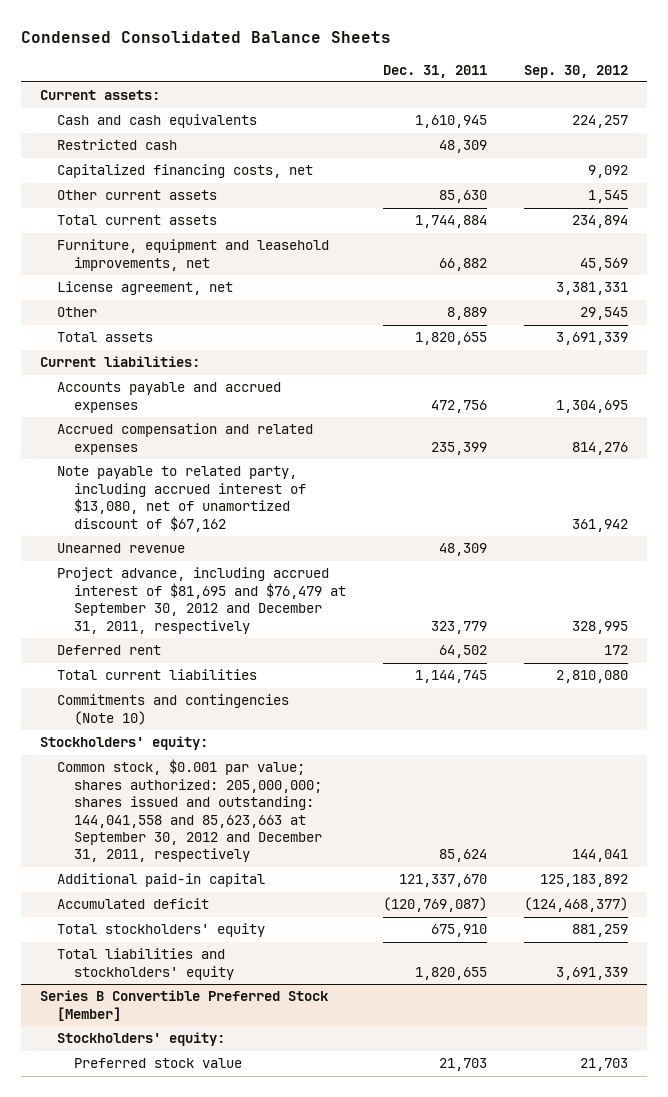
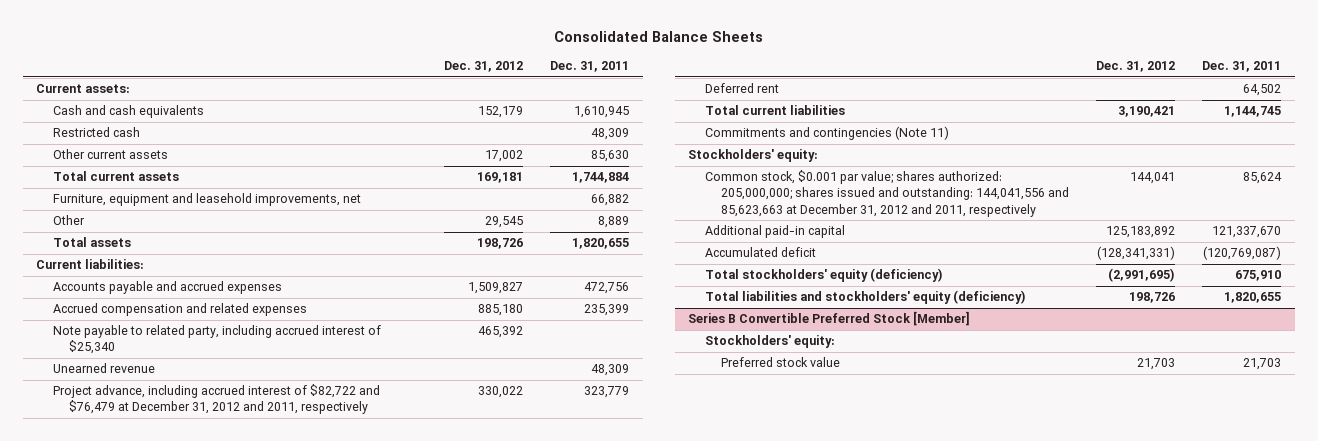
- Condensed Consolidated Balance Sheets
+ Consolidated Balance Sheets
- | Dec. 31, 2011 | Sep. 30, 2012
+ | Dec. 31, 2012 | Dec. 31, 2011
- Capitalized financing costs, net | | 9,092
- License agreement, net | | 3,381,331
- Note payable to related party, including accrued interest of $13,080, net of unamortized discount of $67,162 | | 361,942
+ Note payable to related party, including accrued interest of $25,340 | 465,392 |
- Project advance, including accrued interest of $81,695 and $76,479 at September 30, 2012 and December 31, 2011, respectively | 323,779 | 328,995
+ Project advance, including accrued interest of $82,722 and $76,479 at December 31, 2012 and 2011, respectively | 330,022 | 323,779
- Commitments and contingencies (Note 10)
+ Commitments and contingencies (Note 11)
- Common stock, $0.001 par value; shares authorized: 205,000,000; shares issued and outstanding: 144,041,558 and 85,623,663 at September 30, 2012 and December 31, 2011, respectively | 85,624 | 144,041
+ Common stock, $0.001 par value; shares authorized: 205,000,000; shares issued and outstanding: 144,041,556 and 85,623,663 at December 31, 2012 and 2011, respectively | 144,041 | 85,624
- Total stockholders' equity | 675,910 | 881,259
- Total liabilities and stockholders' equity | 1,820,655 | 3,691,339
+ Total stockholders' equity (deficiency) | (2,991,695) | 675,910
+ Total liabilities and stockholders' equity (deficiency) | 198,726 | 1,820,655

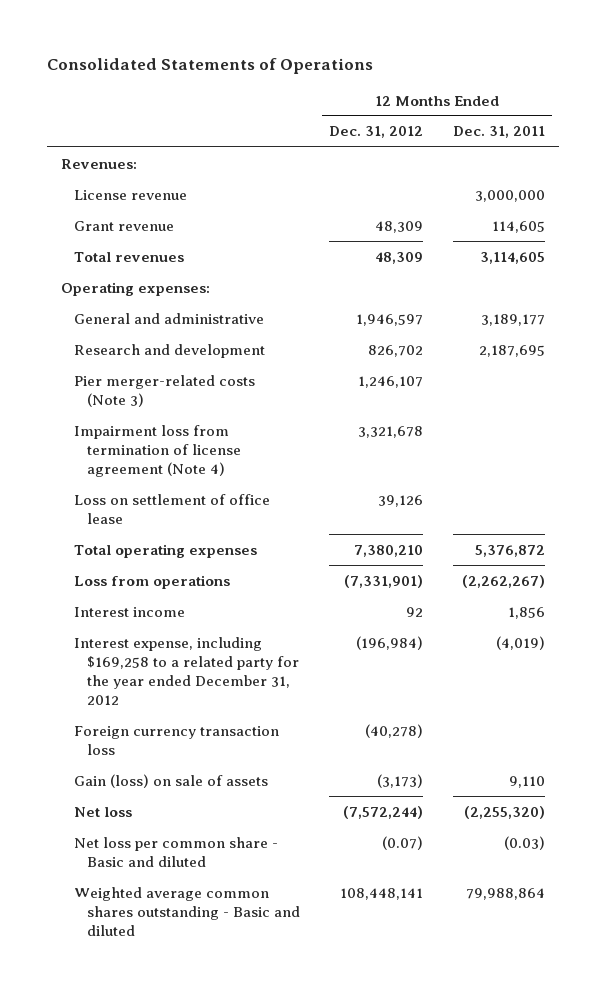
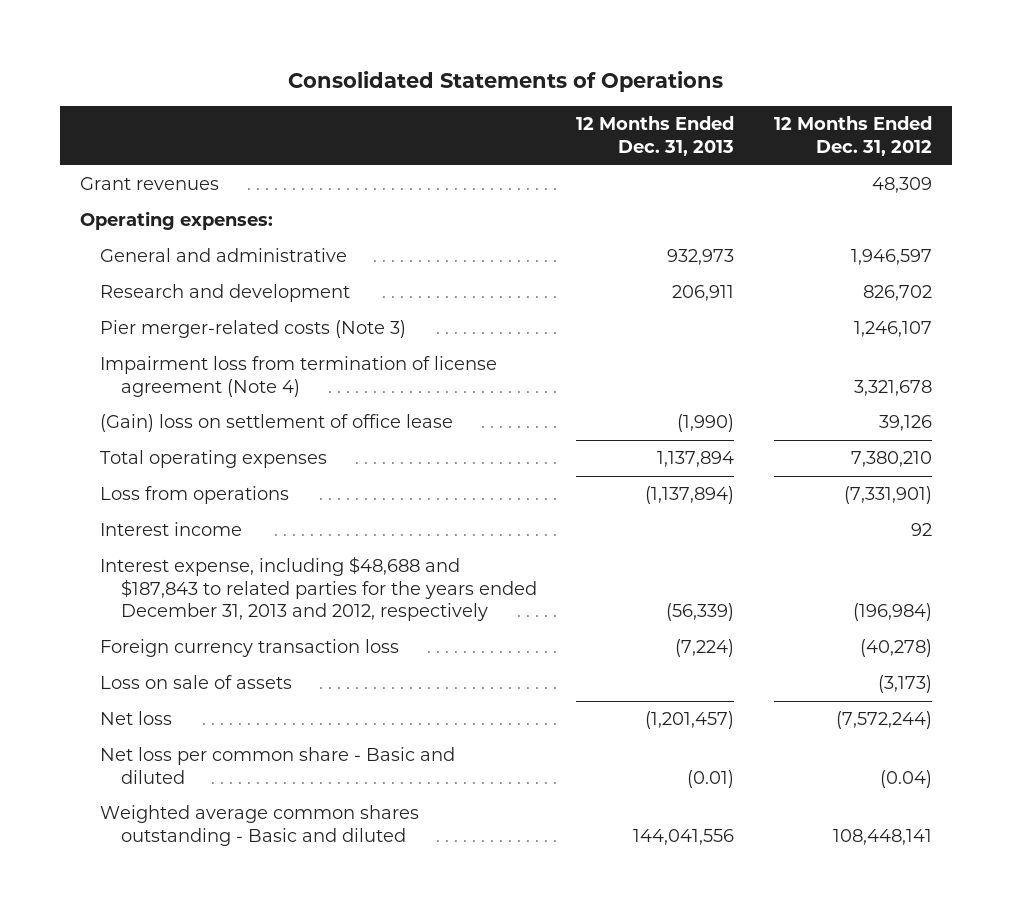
- | 12 Months Ended Dec. 31, 2012 | 12 Months Ended Dec. 31, 2011
+ | 12 Months Ended Dec. 31, 2013 | 12 Months Ended Dec. 31, 2012
- Revenues:
- License revenue | | 3,000,000
- Grant revenue | 48,309 | 114,605
- Total revenues | 48,309 | 3,114,605
+ Grant revenues | | 48,309
- Loss on settlement of office lease | 39,126 |
+ (Gain) loss on settlement of office lease | (1,990) | 39,126
- Interest expense, including $169,258 to a related party for the year ended December 31, 2012 | (196,984) | (4,019)
+ Interest expense, including $48,688 and $187,843 to related parties for the years ended December 31, 2013 and 2012, respectively | (56,339) | (196,984)
- Gain (loss) on sale of assets | (3,173) | 9,110
+ Loss on sale of assets | | (3,173)
- Net loss per common share - Basic and diluted | (0.07) | (0.03)
+ Net loss per common share - Basic and diluted | (0.01) | (0.04)

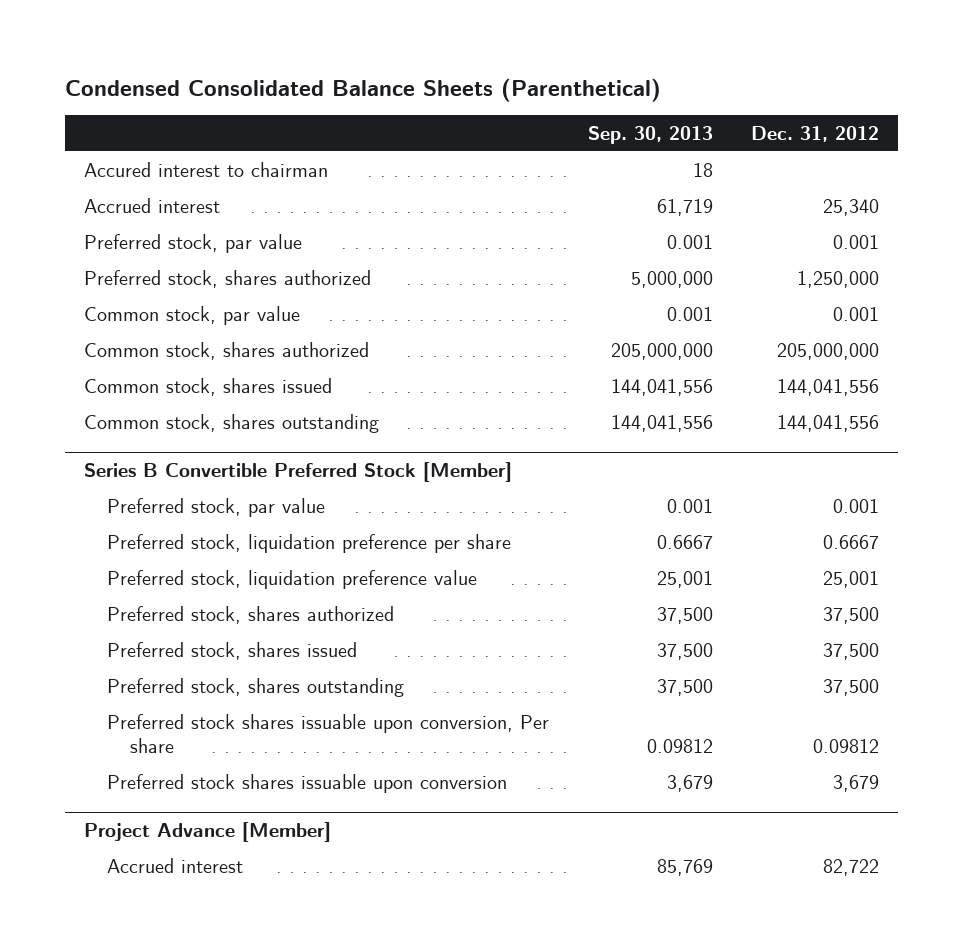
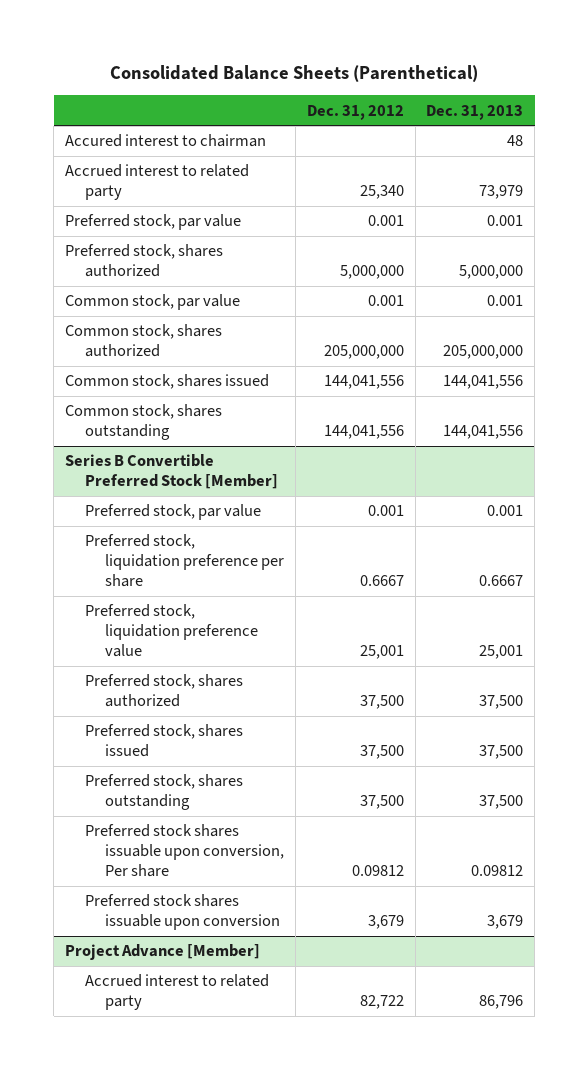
- Condensed Consolidated Balance Sheets (Parenthetical)
+ Consolidated Balance Sheets (Parenthetical)
- | Sep. 30, 2013 | Dec. 31, 2012
+ | Dec. 31, 2012 | Dec. 31, 2013
- Accrued interest | 61,719 | 25,340
+ Accrued interest to related party | 25,340 | 73,979
- Preferred stock, shares authorized | 5,000,000 | 1,250,000
+ Preferred stock, shares authorized | 5,000,000 | 5,000,000
@ Project Advance [Member]
- Accrued interest | 85,769 | 82,722
+ Accrued interest to related party | 82,722 | 86,796

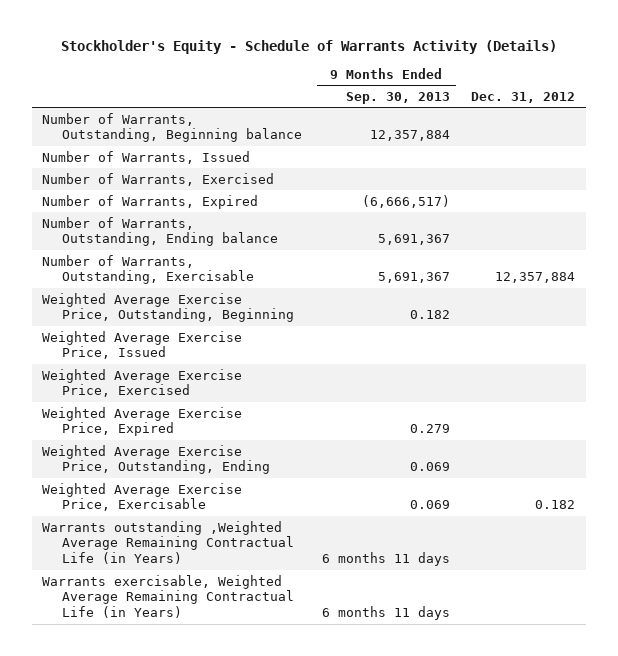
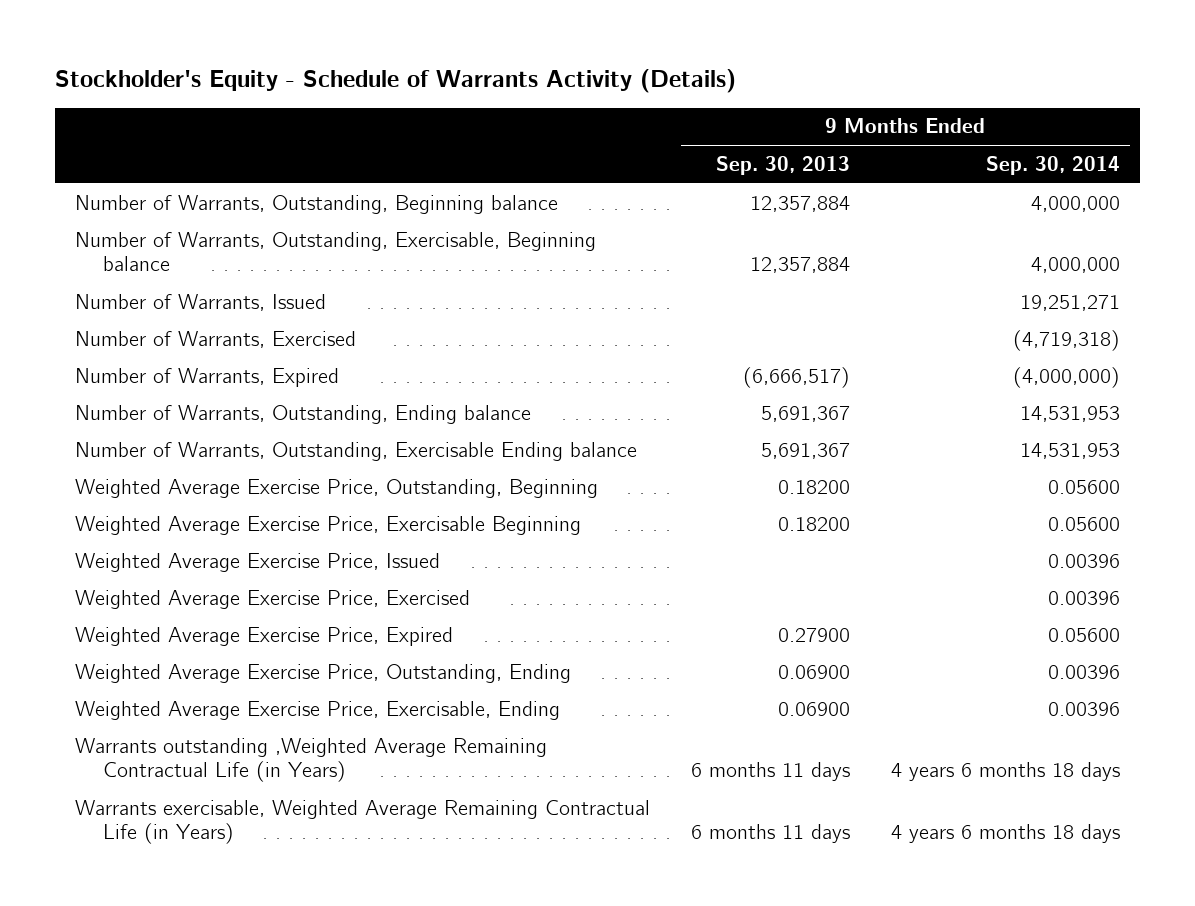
- | 9 Months Ended Sep. 30, 2013 | Dec. 31, 2012
+ | 9 Months Ended Sep. 30, 2013 | 9 Months Ended Sep. 30, 2014
+ Number of Warrants, Outstanding, Exercisable, Beginning balance | 12,357,884 | 4,000,000
- Number of Warrants, Outstanding, Exercisable | 5,691,367 | 12,357,884
- Weighted Average Exercise Price, Outstanding, Beginning | 0.182 |
+ Number of Warrants, Outstanding, Exercisable Ending balance | 5,691,367 | 14,531,953
+ Weighted Average Exercise Price, Outstanding, Beginning | 0.18200 | 0.05600
+ Weighted Average Exercise Price, Exercisable Beginning | 0.18200 | 0.05600
- Weighted Average Exercise Price, Expired | 0.279 |
- Weighted Average Exercise Price, Outstanding, Ending | 0.069 |
- Weighted Average Exercise Price, Exercisable | 0.069 | 0.182
+ Weighted Average Exercise Price, Expired | 0.27900 | 0.05600
+ Weighted Average Exercise Price, Outstanding, Ending | 0.06900 | 0.00396
+ Weighted Average Exercise Price, Exercisable, Ending | 0.06900 | 0.00396

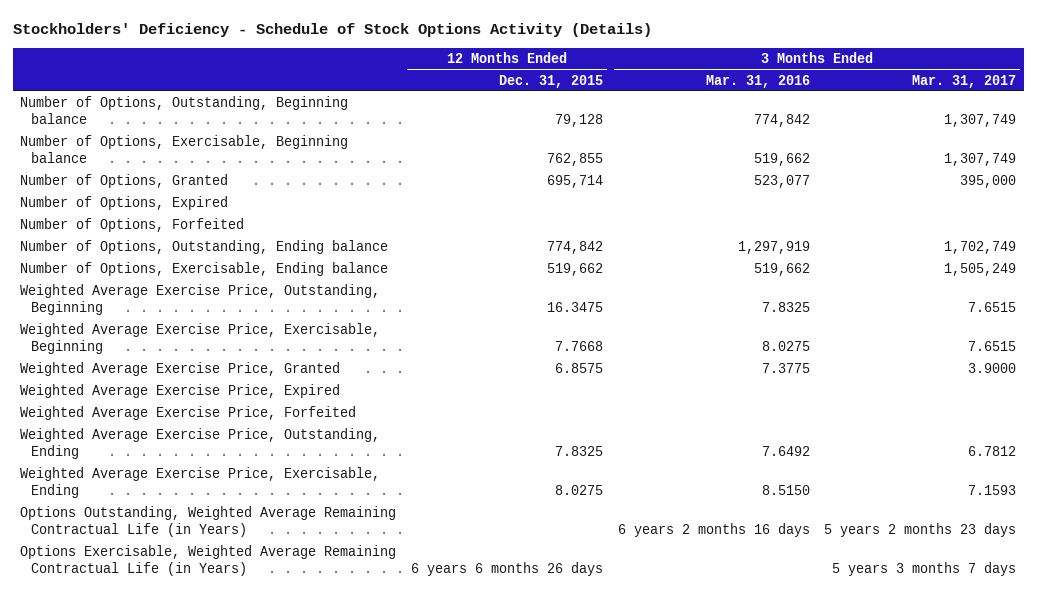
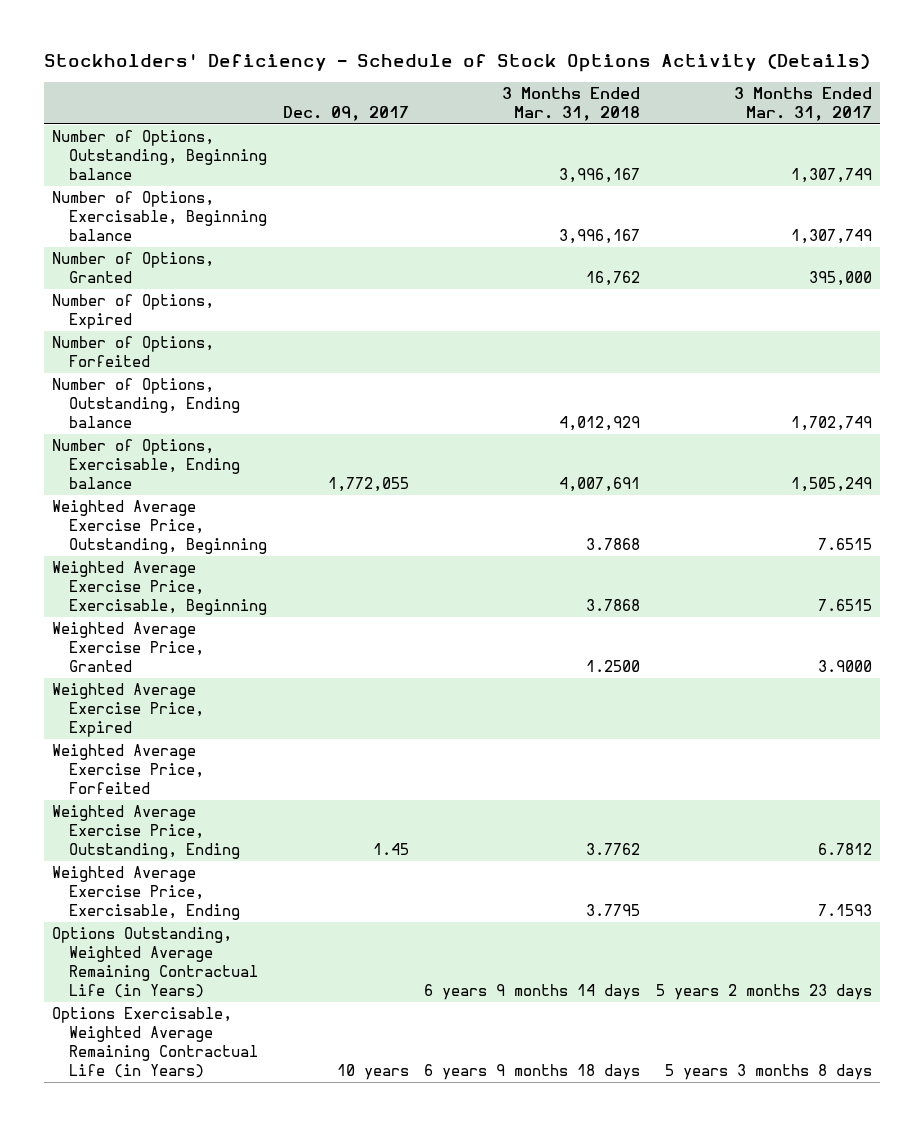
- | 12 Months Ended Dec. 31, 2015 | 3 Months Ended Mar. 31, 2016 | 3 Months Ended Mar. 31, 2017
+ | Dec. 09, 2017 | 3 Months Ended Mar. 31, 2018 | 3 Months Ended Mar. 31, 2017
- Options Exercisable, Weighted Average Remaining Contractual Life (in Years) | 6 years 6 months 26 days | | 5 years 3 months 7 days
+ Options Exercisable, Weighted Average Remaining Contractual Life (in Years) | 10 years | 6 years 9 months 18 days | 5 years 3 months 8 days

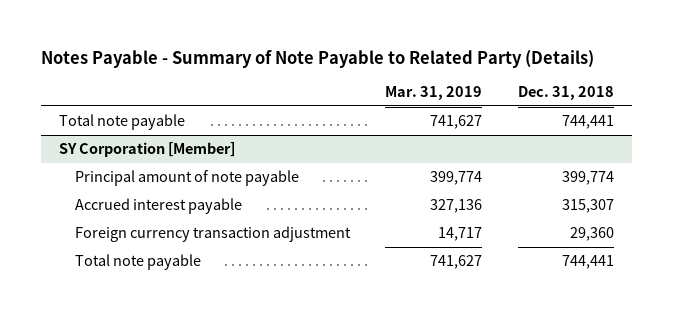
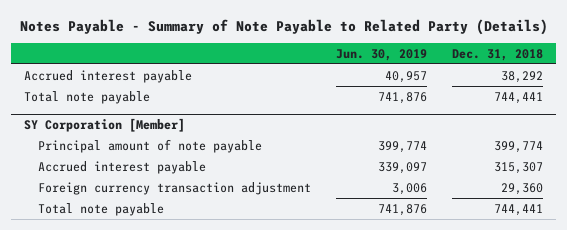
- | Mar. 31, 2019 | Dec. 31, 2018
+ | Jun. 30, 2019 | Dec. 31, 2018
+ Accrued interest payable | 40,957 | 38,292

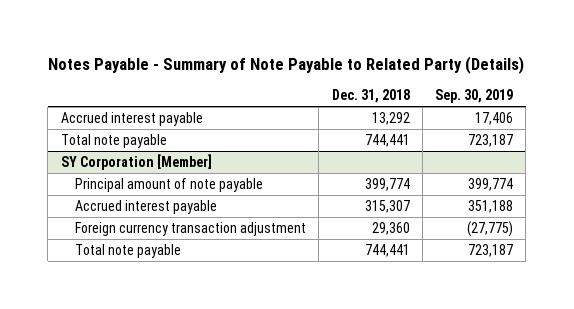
- | Jun. 30, 2019 | Dec. 31, 2018
+ | Dec. 31, 2018 | Sep. 30, 2019
- Accrued interest payable | 40,957 | 38,292
+ Accrued interest payable | 13,292 | 17,406

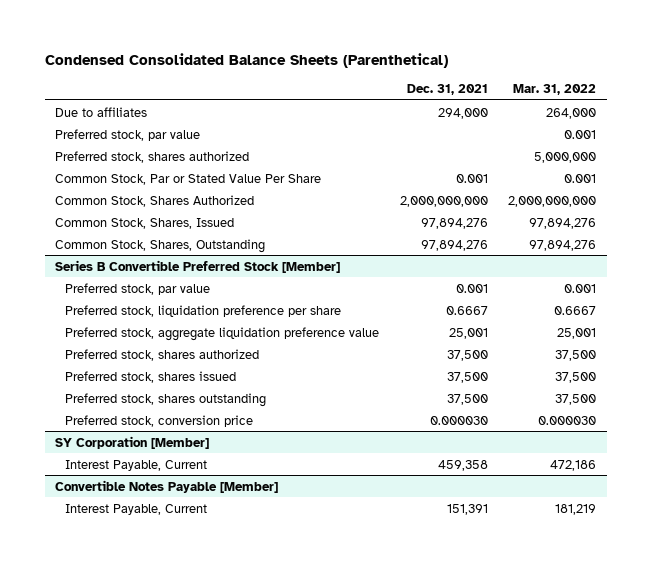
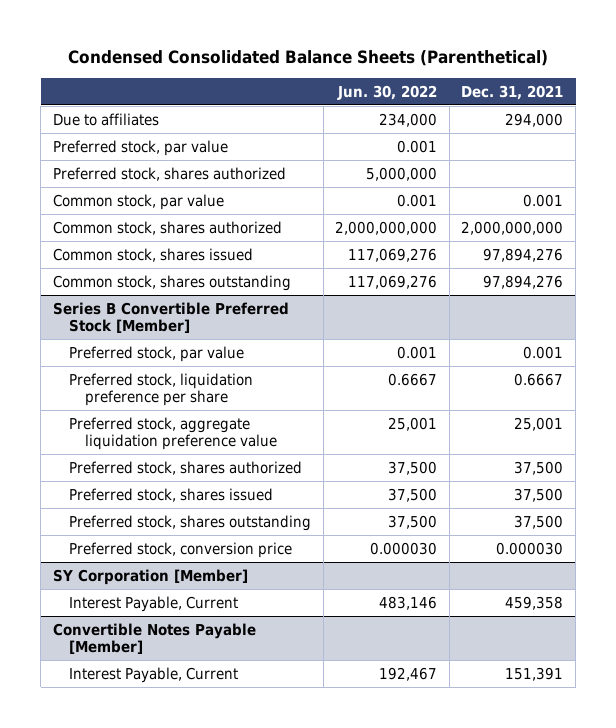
- | Dec. 31, 2021 | Mar. 31, 2022
+ | Jun. 30, 2022 | Dec. 31, 2021
- Common Stock, Par or Stated Value Per Share | 0.001 | 0.001
- Common Stock, Shares Authorized | 2,000,000,000 | 2,000,000,000
- Common Stock, Shares, Issued | 97,894,276 | 97,894,276
- Common Stock, Shares, Outstanding | 97,894,276 | 97,894,276
+ Common stock, par value | 0.001 | 0.001
+ Common stock, shares authorized | 2,000,000,000 | 2,000,000,000
+ Common stock, shares issued | 117,069,276 | 97,894,276
+ Common stock, shares outstanding | 117,069,276 | 97,894,276

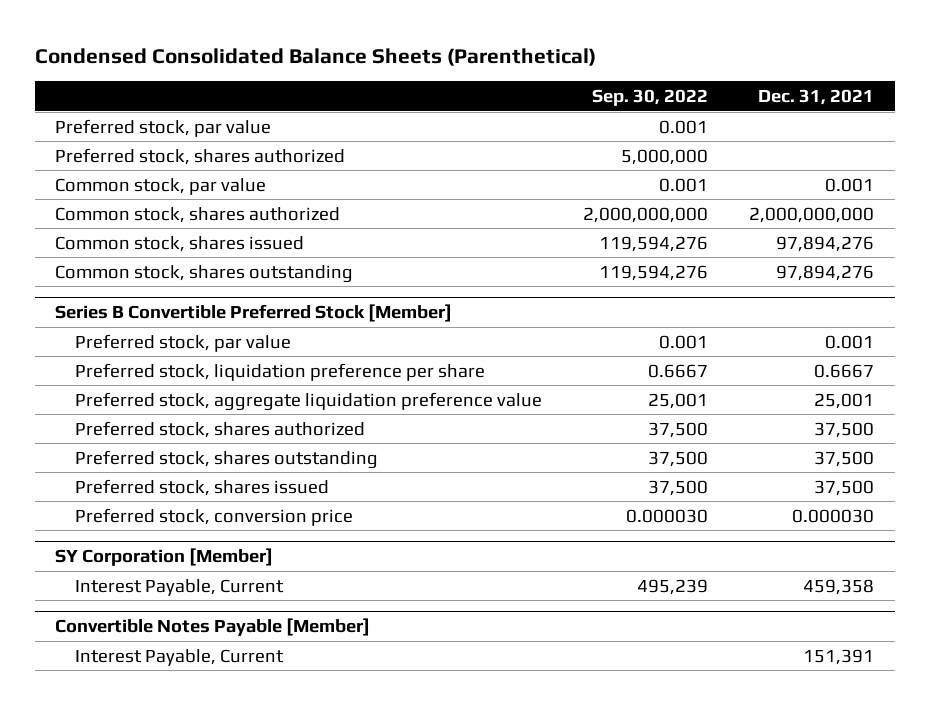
- | Jun. 30, 2022 | Dec. 31, 2021
+ | Sep. 30, 2022 | Dec. 31, 2021
- Due to affiliates | 234,000 | 294,000
@ Series B Convertible Preferred Stock [Member]
moved down: Preferred stock, shares issued | 37,500 | 37,500

